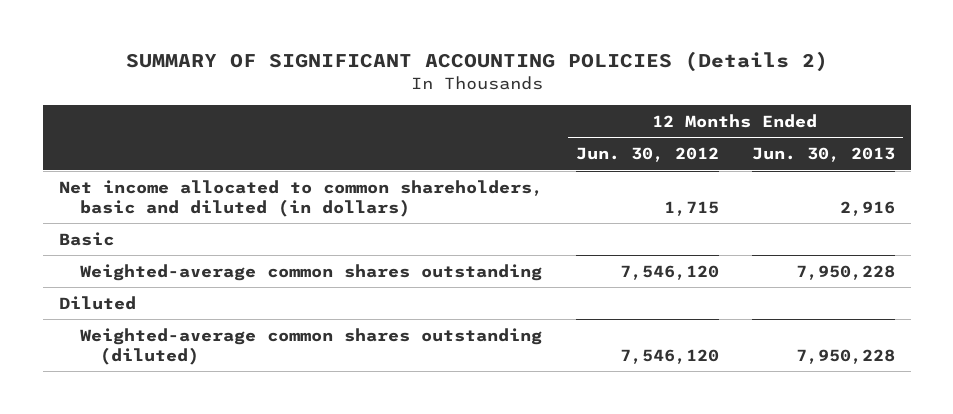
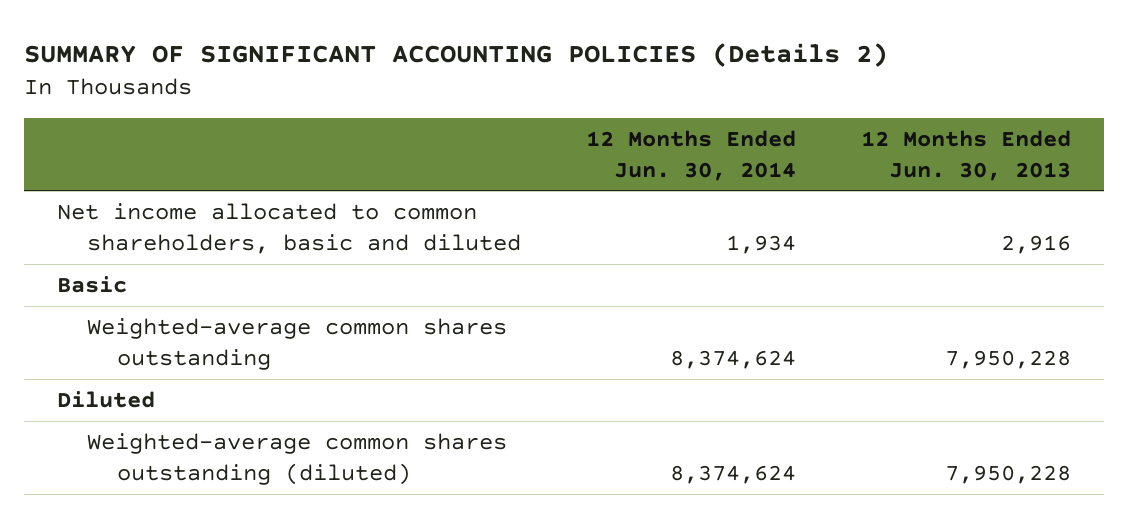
- | 12 Months Ended Jun. 30, 2012 | 12 Months Ended Jun. 30, 2013
+ | 12 Months Ended Jun. 30, 2014 | 12 Months Ended Jun. 30, 2013
- Net income allocated to common shareholders, basic and diluted (in dollars) | 1,715 | 2,916
+ Net income allocated to common shareholders, basic and diluted | 1,934 | 2,916

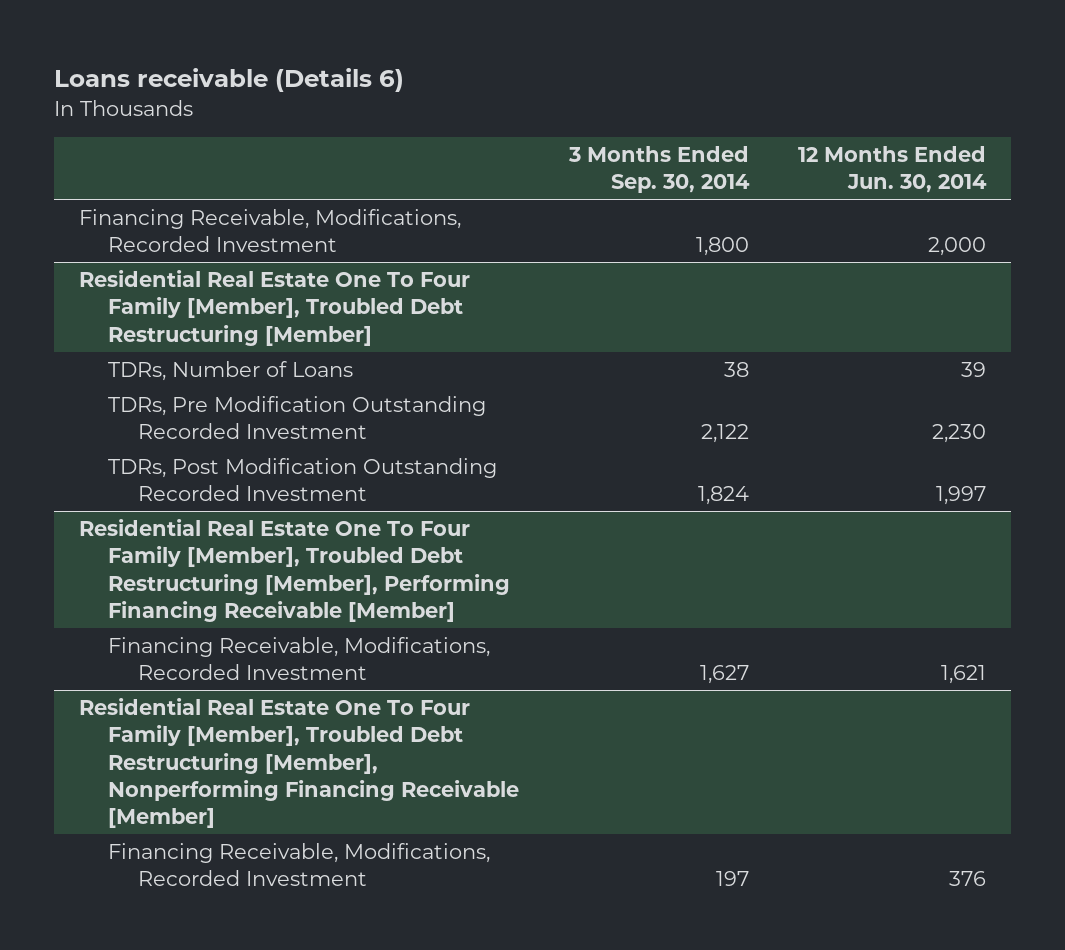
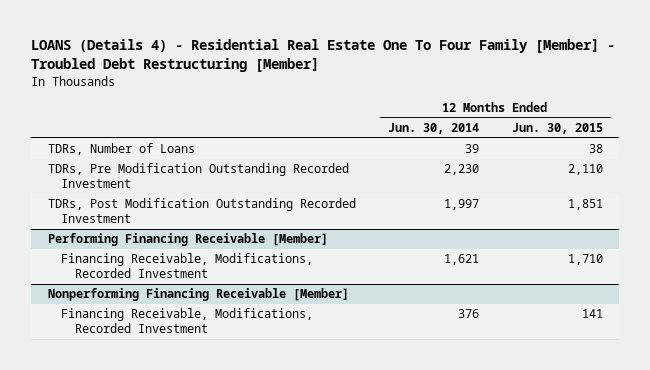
- Loans receivable (Details 6)
+ LOANS (Details 4) - Residential Real Estate One To Four Family [Member] - Troubled Debt Restructuring [Member]
- | 3 Months Ended Sep. 30, 2014 | 12 Months Ended Jun. 30, 2014
+ | 12 Months Ended Jun. 30, 2014 | 12 Months Ended Jun. 30, 2015
- Financing Receivable, Modifications, Recorded Investment | 1,800 | 2,000
- Residential Real Estate One To Four Family [Member], Troubled Debt Restructuring [Member]
- Residential Real Estate One To Four Family [Member], Troubled Debt Restructuring [Member], Performing Financing Receivable [Member]
+ Performing Financing Receivable [Member]
- Residential Real Estate One To Four Family [Member], Troubled Debt Restructuring [Member], Nonperforming Financing Receivable [Member]
+ Nonperforming Financing Receivable [Member]

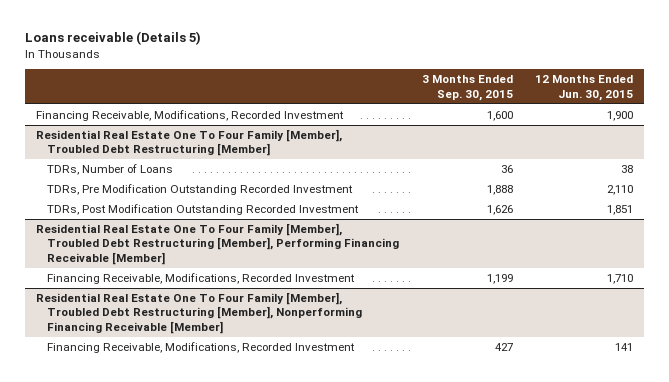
- LOANS (Details 4) - Residential Real Estate One To Four Family [Member] - Troubled Debt Restructuring [Member]
+ Loans receivable (Details 5)
- | 12 Months Ended Jun. 30, 2014 | 12 Months Ended Jun. 30, 2015
+ | 3 Months Ended Sep. 30, 2015 | 12 Months Ended Jun. 30, 2015
+ Financing Receivable, Modifications, Recorded Investment | 1,600 | 1,900
+ Residential Real Estate One To Four Family [Member], Troubled Debt Restructuring [Member]
- Performing Financing Receivable [Member]
+ Residential Real Estate One To Four Family [Member], Troubled Debt Restructuring [Member], Performing Financing Receivable [Member]
- Nonperforming Financing Receivable [Member]
+ Residential Real Estate One To Four Family [Member], Troubled Debt Restructuring [Member], Nonperforming Financing Receivable [Member]

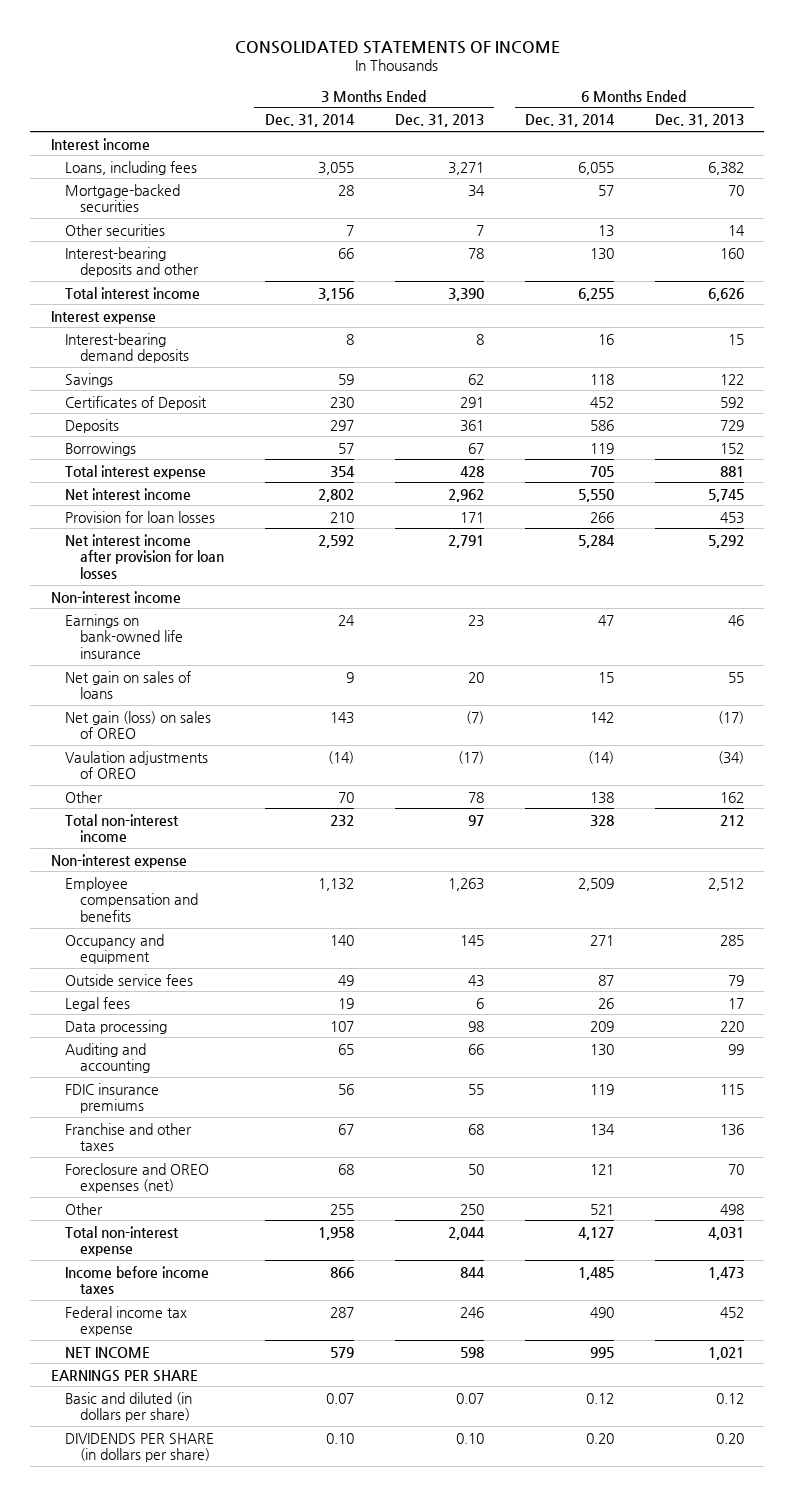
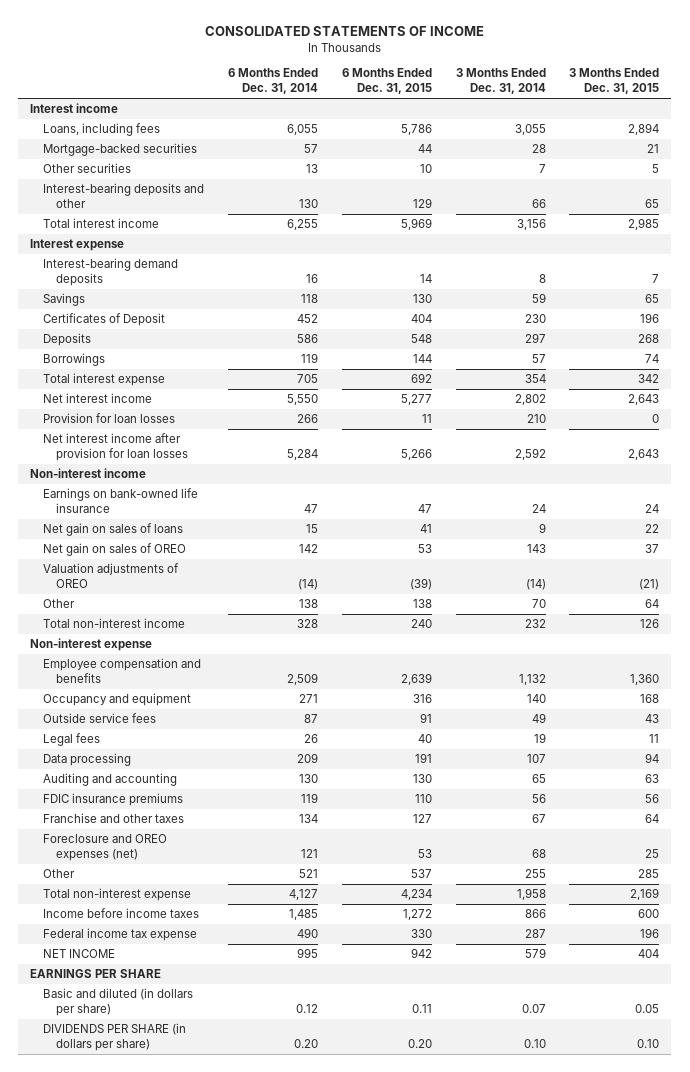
- | 3 Months Ended Dec. 31, 2014 | 3 Months Ended Dec. 31, 2013 | 6 Months Ended Dec. 31, 2014 | 6 Months Ended Dec. 31, 2013
+ | 6 Months Ended Dec. 31, 2014 | 6 Months Ended Dec. 31, 2015 | 3 Months Ended Dec. 31, 2014 | 3 Months Ended Dec. 31, 2015
- Net gain (loss) on sales of OREO | 143 | (7) | 142 | (17)
- Vaulation adjustments of OREO | (14) | (17) | (14) | (34)
+ Net gain on sales of OREO | 142 | 53 | 143 | 37
+ Valuation adjustments of OREO | (14) | (39) | (14) | (21)

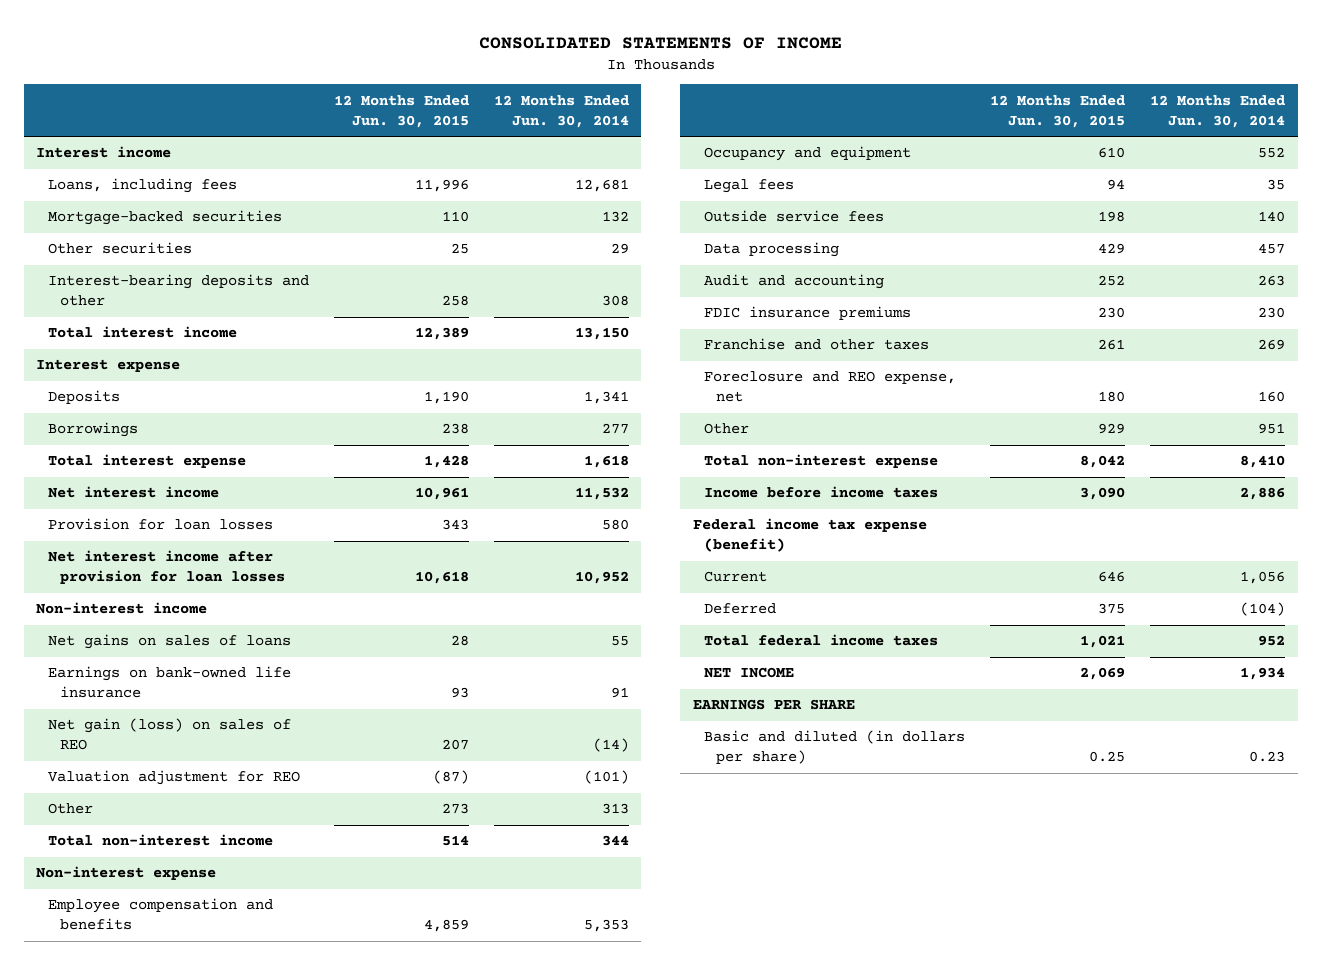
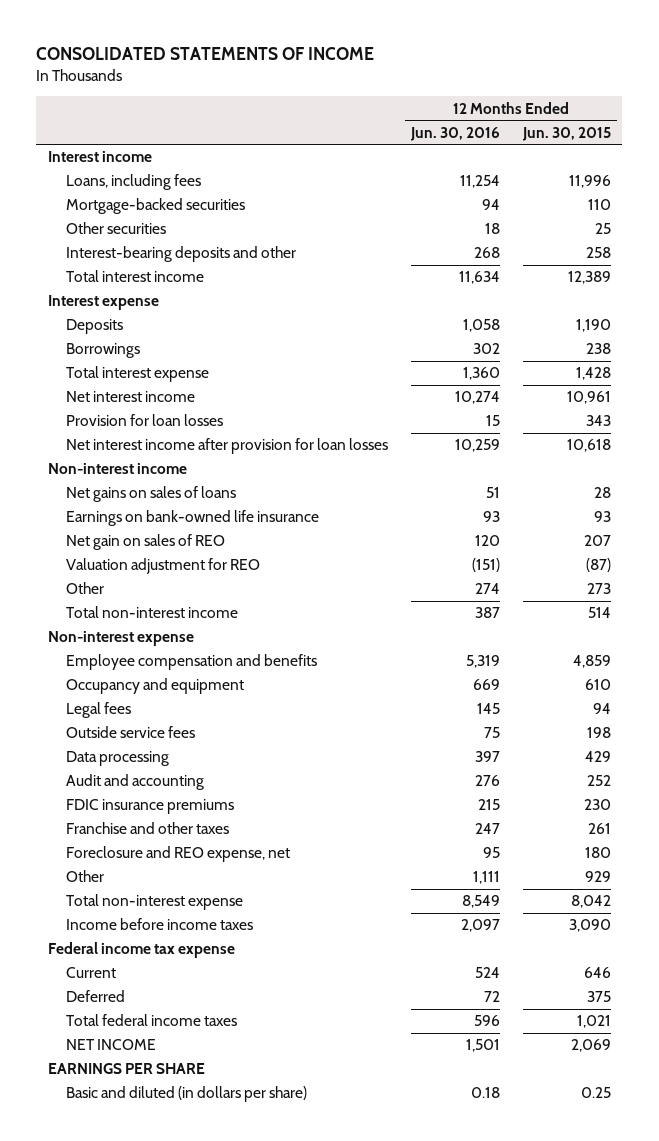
- | 12 Months Ended Jun. 30, 2015 | 12 Months Ended Jun. 30, 2014
+ | 12 Months Ended Jun. 30, 2016 | 12 Months Ended Jun. 30, 2015
- Net gain (loss) on sales of REO | 207 | (14)
+ Net gain on sales of REO | 120 | 207
- Federal income tax expense (benefit)
+ Federal income tax expense

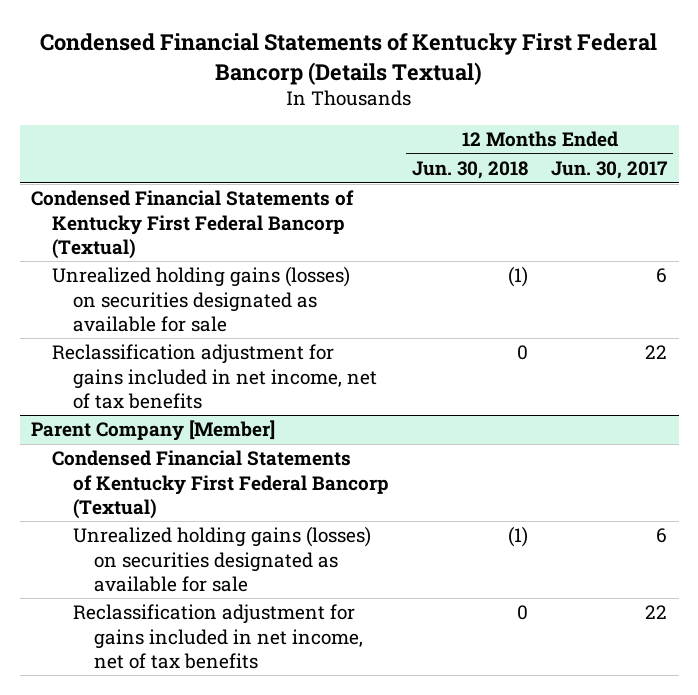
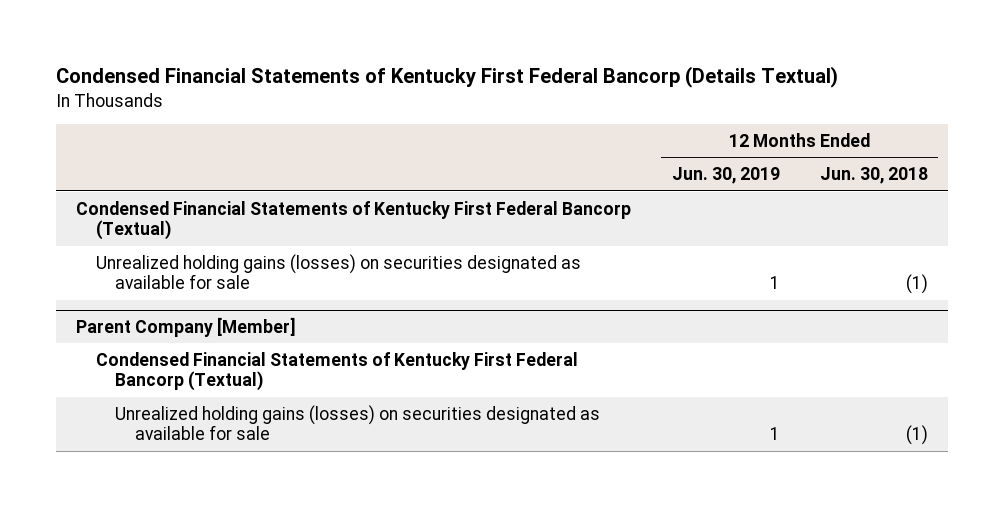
- | 12 Months Ended Jun. 30, 2018 | 12 Months Ended Jun. 30, 2017
+ | 12 Months Ended Jun. 30, 2019 | 12 Months Ended Jun. 30, 2018
- Reclassification adjustment for gains included in net income, net of tax benefits | 0 | 22
@ Parent Company [Member]
- Reclassification adjustment for gains included in net income, net of tax benefits | 0 | 22

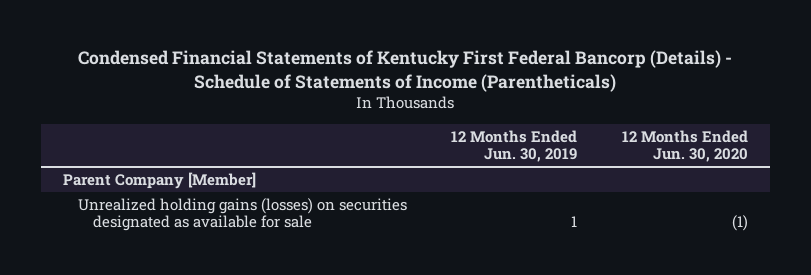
- Condensed Financial Statements of Kentucky First Federal Bancorp (Details Textual)
+ Condensed Financial Statements of Kentucky First Federal Bancorp (Details) - Schedule of Statements of Income (Parentheticals)
- | 12 Months Ended Jun. 30, 2019 | 12 Months Ended Jun. 30, 2018
+ | 12 Months Ended Jun. 30, 2019 | 12 Months Ended Jun. 30, 2020
- Condensed Financial Statements of Kentucky First Federal Bancorp (Textual)
- Unrealized holding gains (losses) on securities designated as available for sale | 1 | (1)
@ Parent Company [Member]
- Condensed Financial Statements of Kentucky First Federal Bancorp (Textual)

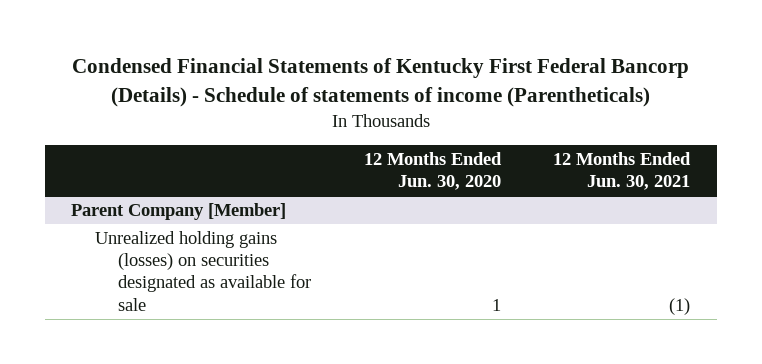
- Condensed Financial Statements of Kentucky First Federal Bancorp (Details) - Schedule of Statements of Income (Parentheticals)
+ Condensed Financial Statements of Kentucky First Federal Bancorp (Details) - Schedule of statements of income (Parentheticals)
- | 12 Months Ended Jun. 30, 2019 | 12 Months Ended Jun. 30, 2020
+ | 12 Months Ended Jun. 30, 2020 | 12 Months Ended Jun. 30, 2021
@ Parent Company [Member]
- Unrealized holding gains (losses) on securities designated as available for sale | 1 | (1)
+ Unrealized holding gains (losses) on securities designated as available for sale | 1 | (1)

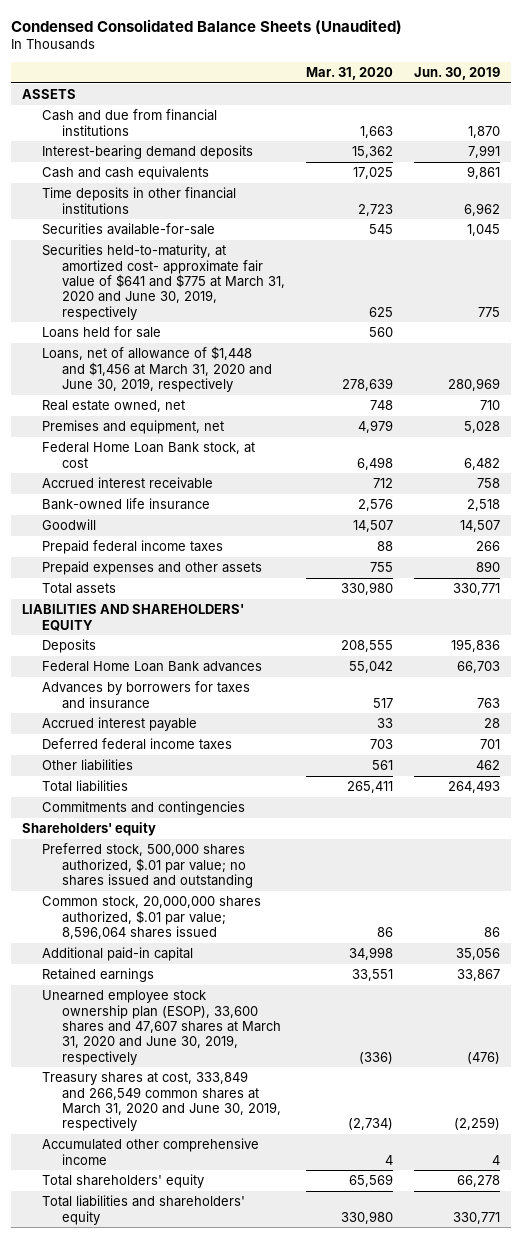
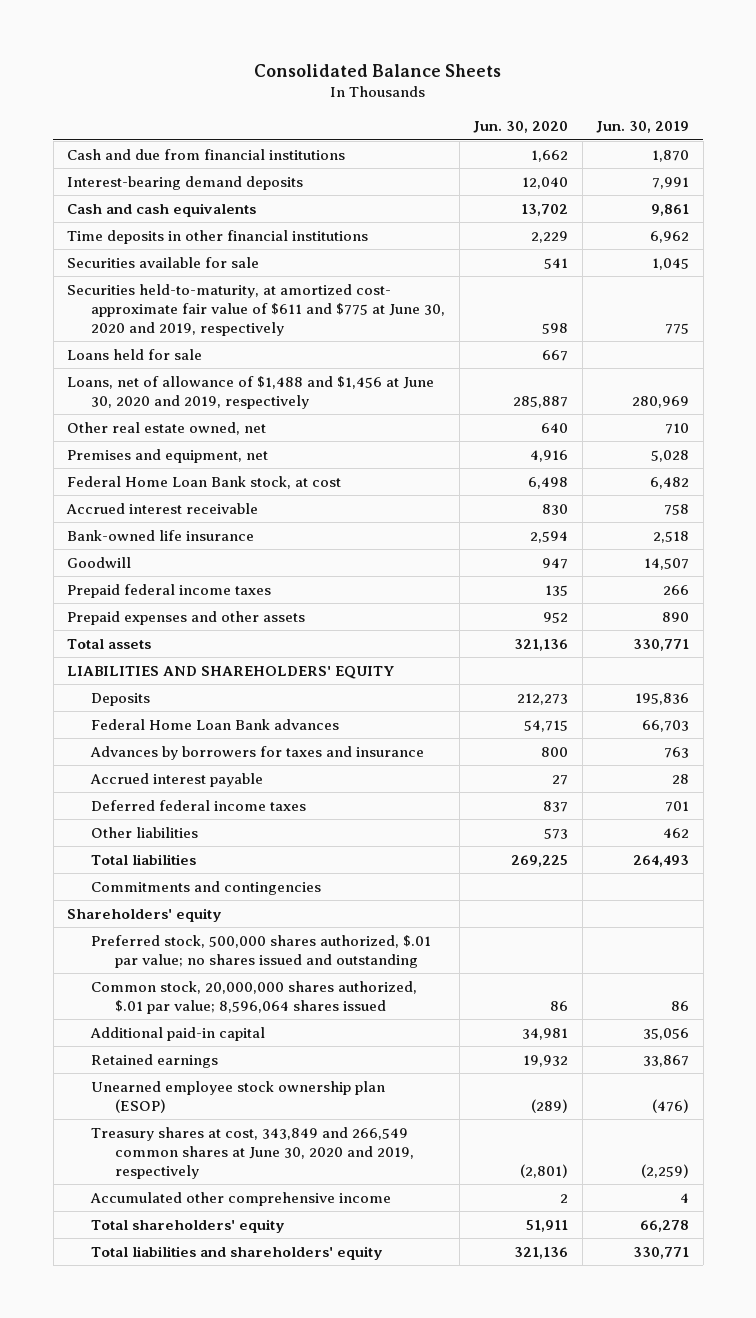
- Condensed Consolidated Balance Sheets (Unaudited)
+ Consolidated Balance Sheets
- | Mar. 31, 2020 | Jun. 30, 2019
+ | Jun. 30, 2020 | Jun. 30, 2019
- ASSETS
- Securities available-for-sale | 545 | 1,045
- Securities held-to-maturity, at amortized cost- approximate fair value of $641 and $775 at March 31, 2020 and June 30, 2019, respectively | 625 | 775
+ Securities available for sale | 541 | 1,045
+ Securities held-to-maturity, at amortized cost- approximate fair value of $611 and $775 at June 30, 2020 and 2019, respectively | 598 | 775
- Loans, net of allowance of $1,448 and $1,456 at March 31, 2020 and June 30, 2019, respectively | 278,639 | 280,969
- Real estate owned, net | 748 | 710
+ Loans, net of allowance of $1,488 and $1,456 at June 30, 2020 and 2019, respectively | 285,887 | 280,969
+ Other real estate owned, net | 640 | 710
- Unearned employee stock ownership plan (ESOP), 33,600 shares and 47,607 shares at March 31, 2020 and June 30, 2019, respectively | (336) | (476)
- Treasury shares at cost, 333,849 and 266,549 common shares at March 31, 2020 and June 30, 2019, respectively | (2,734) | (2,259)
+ Unearned employee stock ownership plan (ESOP) | (289) | (476)
+ Treasury shares at cost, 343,849 and 266,549 common shares at June 30, 2020 and 2019, respectively | (2,801) | (2,259)

